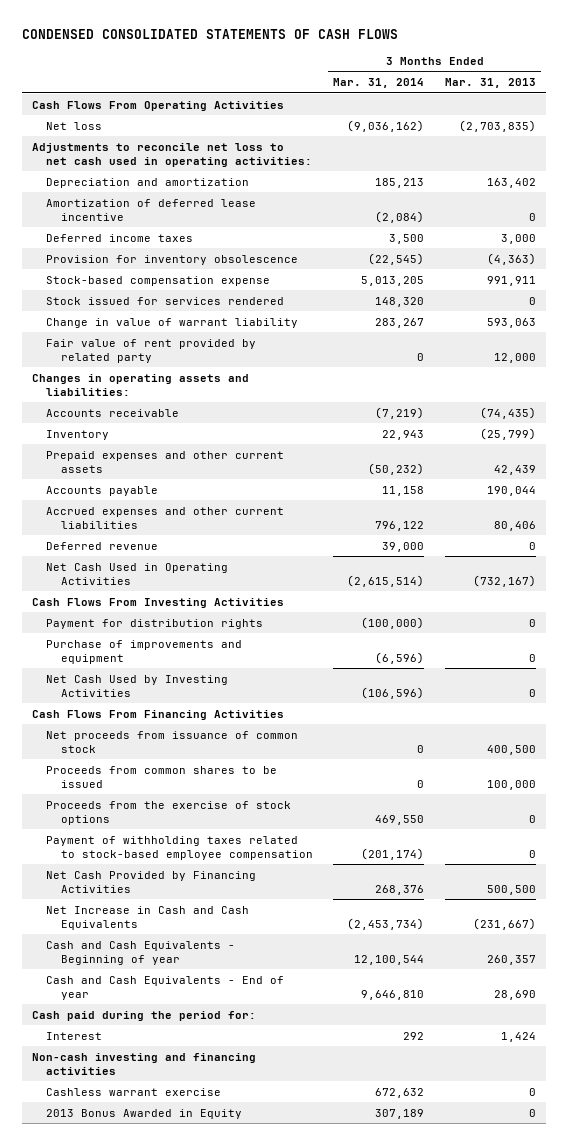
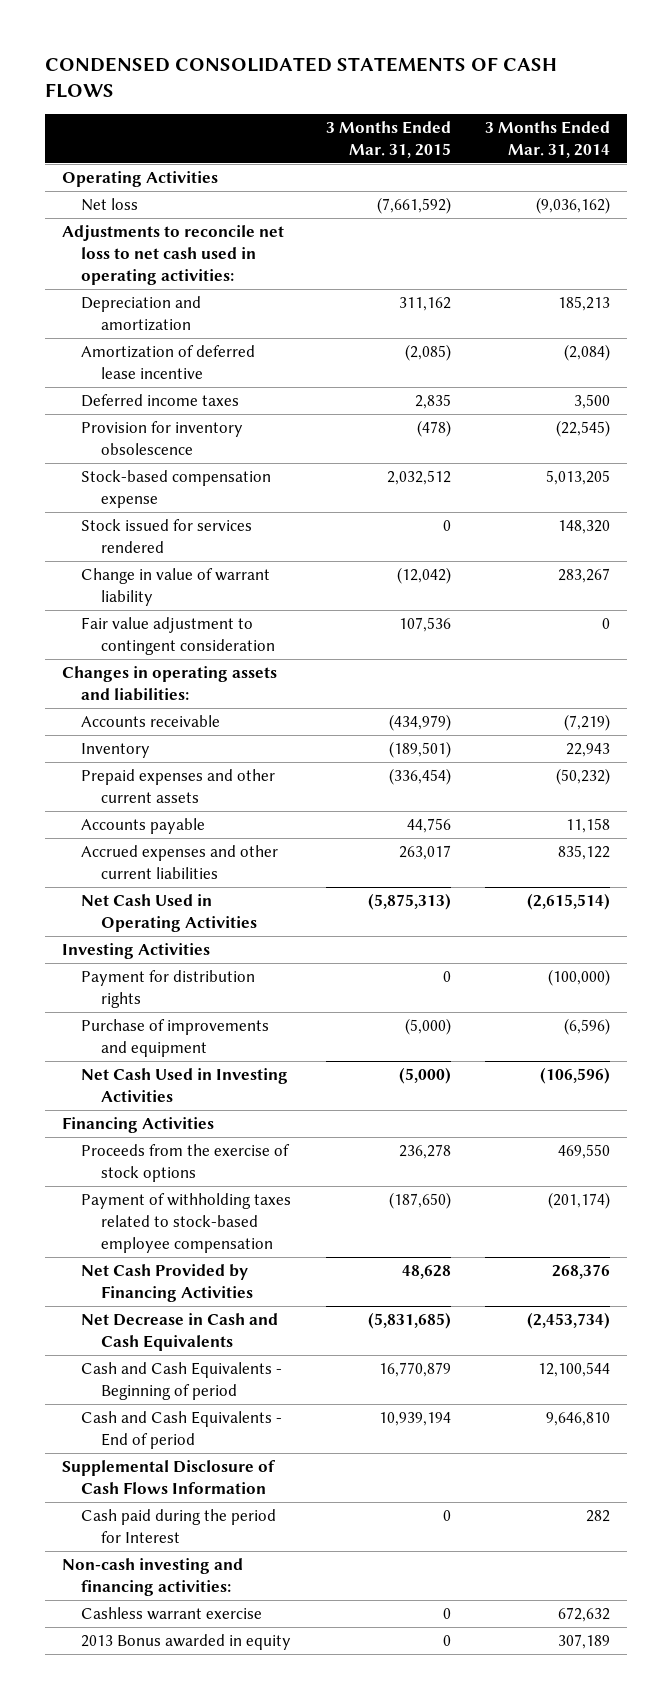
- | 3 Months Ended Mar. 31, 2014 | 3 Months Ended Mar. 31, 2013
+ | 3 Months Ended Mar. 31, 2015 | 3 Months Ended Mar. 31, 2014
- Cash Flows From Operating Activities
+ Operating Activities
- Fair value of rent provided by related party | 0 | 12,000
+ Fair value adjustment to contingent consideration | 107,536 | 0
- Accrued expenses and other current liabilities | 796,122 | 80,406
- Deferred revenue | 39,000 | 0
+ Accrued expenses and other current liabilities | 263,017 | 835,122
- Cash Flows From Investing Activities
+ Investing Activities
- Net Cash Used by Investing Activities | (106,596) | 0
- Cash Flows From Financing Activities
- Net proceeds from issuance of common stock | 0 | 400,500
- Proceeds from common shares to be issued | 0 | 100,000
+ Net Cash Used in Investing Activities | (5,000) | (106,596)
+ Financing Activities
- Net Increase in Cash and Cash Equivalents | (2,453,734) | (231,667)
- Cash and Cash Equivalents - Beginning of year | 12,100,544 | 260,357
- Cash and Cash Equivalents - End of year | 9,646,810 | 28,690
- Cash paid during the period for:
- Interest | 292 | 1,424
- Non-cash investing and financing activities
+ Net Decrease in Cash and Cash Equivalents | (5,831,685) | (2,453,734)
+ Cash and Cash Equivalents - Beginning of period | 16,770,879 | 12,100,544
+ Cash and Cash Equivalents - End of period | 10,939,194 | 9,646,810
+ Supplemental Disclosure of Cash Flows Information
+ Cash paid during the period for Interest | 0 | 282
+ Non-cash investing and financing activities:
- 2013 Bonus Awarded in Equity | 307,189 | 0
+ 2013 Bonus awarded in equity | 0 | 307,189

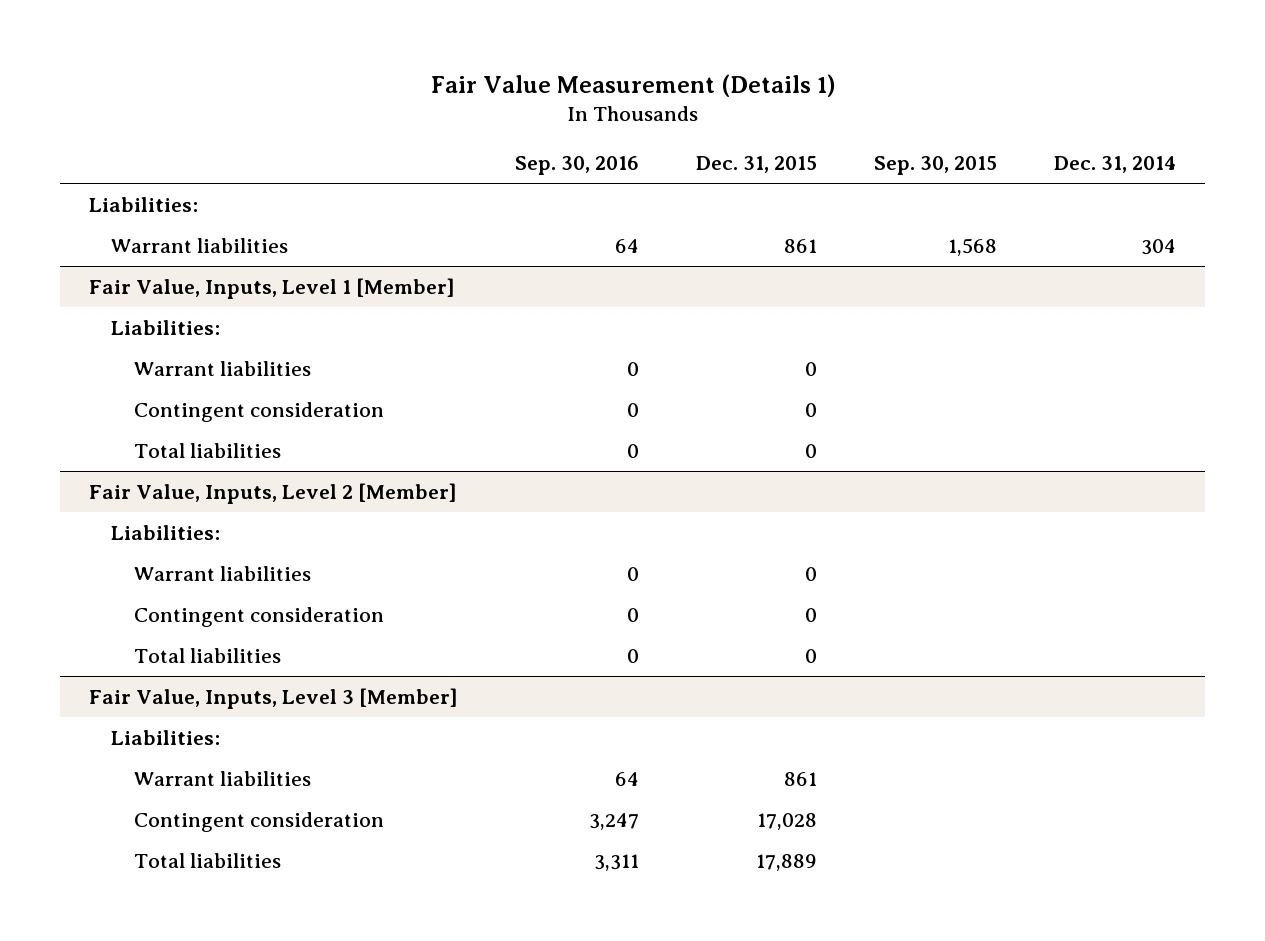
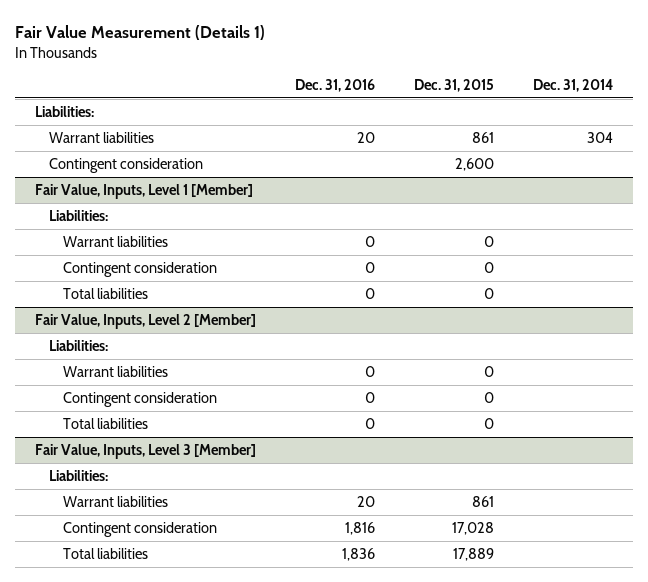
- | Sep. 30, 2016 | Dec. 31, 2015 | Sep. 30, 2015 | Dec. 31, 2014
+ | Dec. 31, 2016 | Dec. 31, 2015 | Dec. 31, 2014
+ Contingent consideration | | 2,600 |

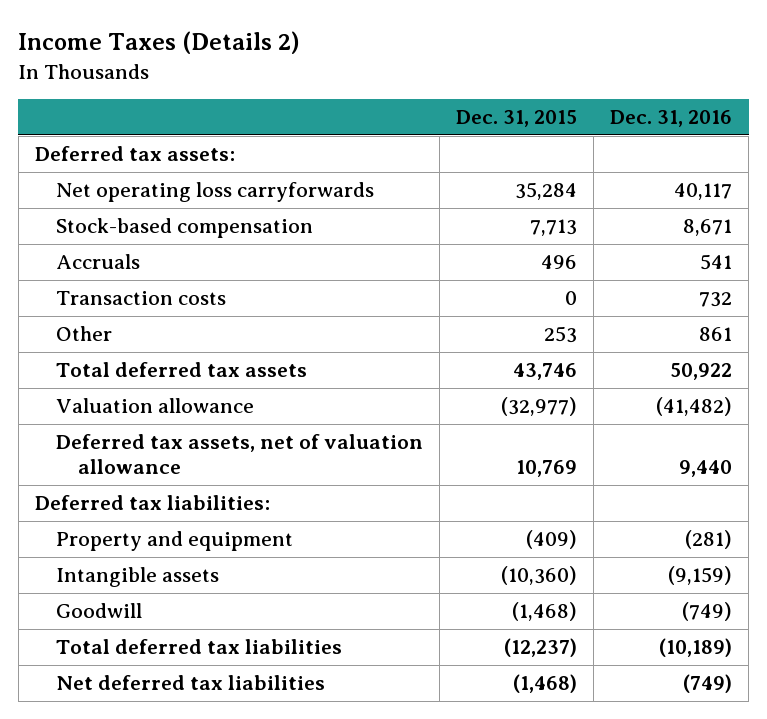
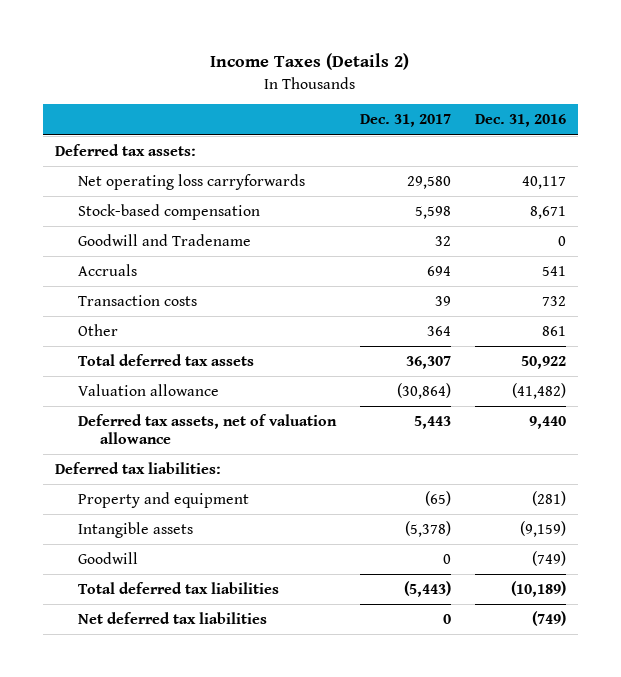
- | Dec. 31, 2015 | Dec. 31, 2016
+ | Dec. 31, 2017 | Dec. 31, 2016
+ Goodwill and Tradename | 32 | 0

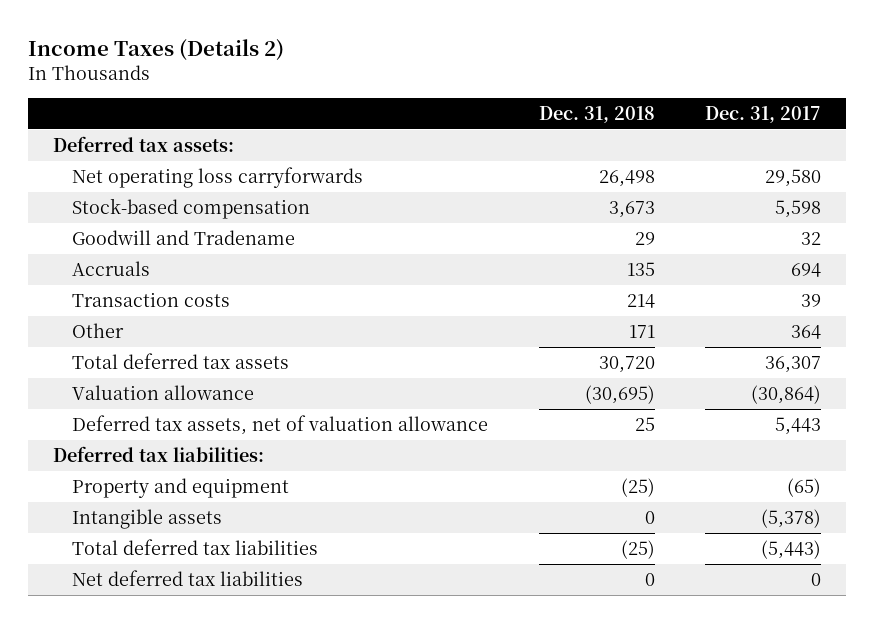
- | Dec. 31, 2017 | Dec. 31, 2016
+ | Dec. 31, 2018 | Dec. 31, 2017
- Goodwill | 0 | (749)

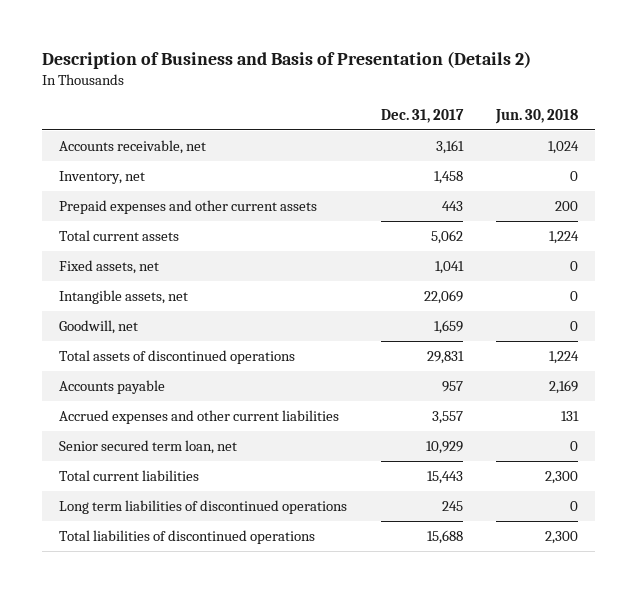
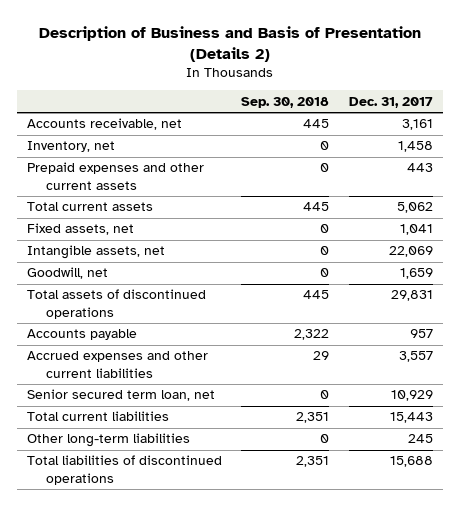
- | Dec. 31, 2017 | Jun. 30, 2018
+ | Sep. 30, 2018 | Dec. 31, 2017
- Long term liabilities of discontinued operations | 245 | 0
+ Other long-term liabilities | 0 | 245

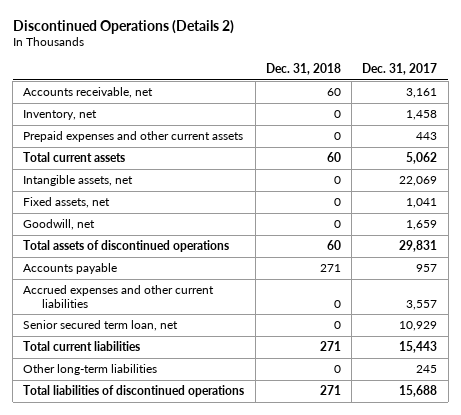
- Description of Business and Basis of Presentation (Details 2)
+ Discontinued Operations (Details 2)
- | Sep. 30, 2018 | Dec. 31, 2017
+ | Dec. 31, 2018 | Dec. 31, 2017
moved down: Fixed assets, net | 0 | 1,041

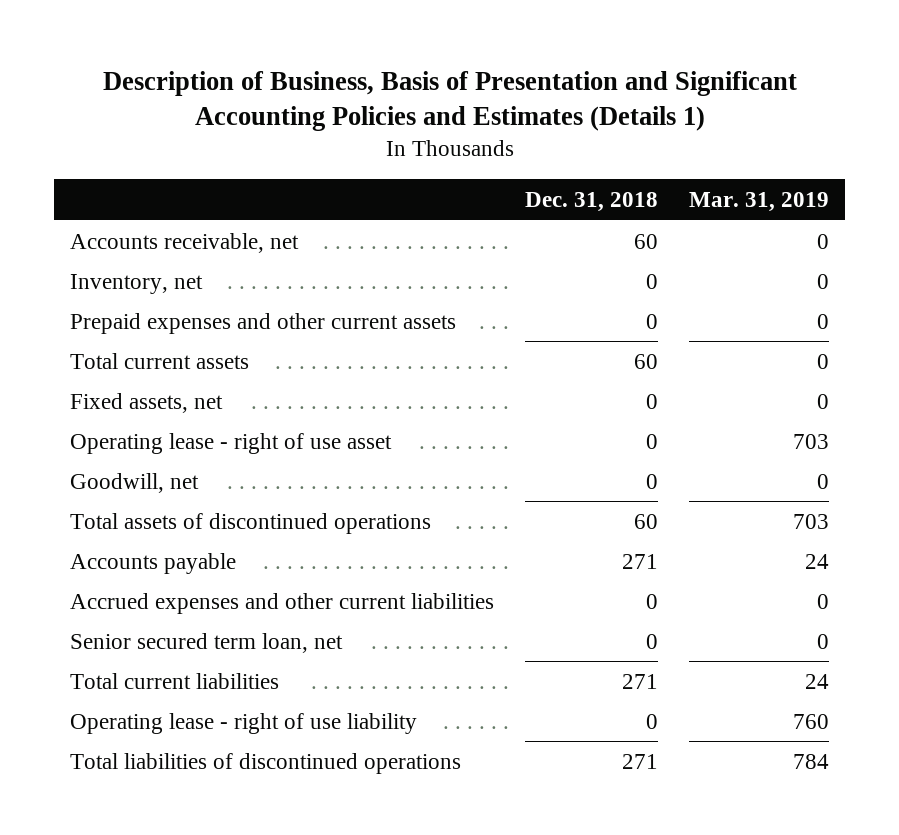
- Discontinued Operations (Details 2)
+ Description of Business, Basis of Presentation and Significant Accounting Policies and Estimates (Details 1)
- | Dec. 31, 2018 | Dec. 31, 2017
+ | Dec. 31, 2018 | Mar. 31, 2019
- Intangible assets, net | 0 | 22,069
+ Operating lease - right of use asset | 0 | 703
- Other long-term liabilities | 0 | 245
+ Operating lease - right of use liability | 0 | 760

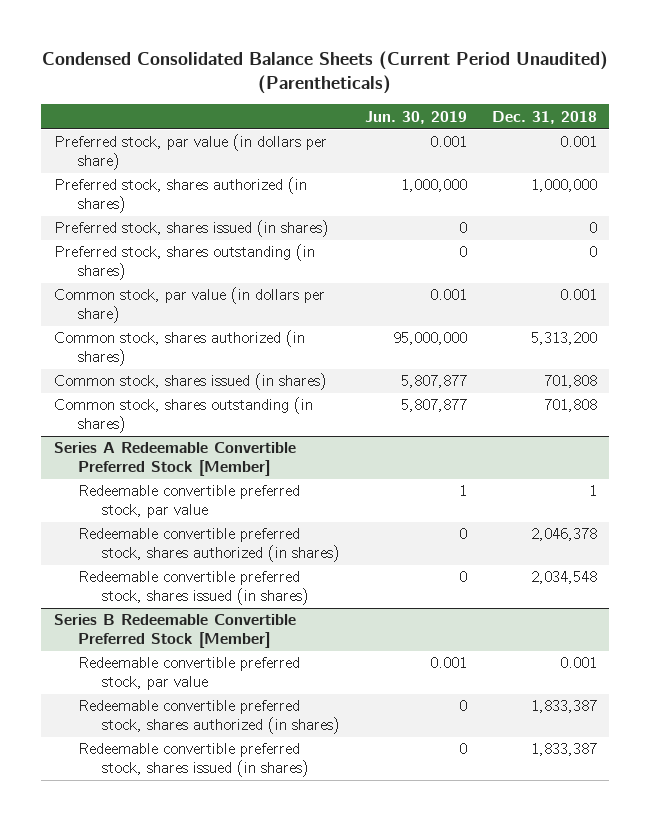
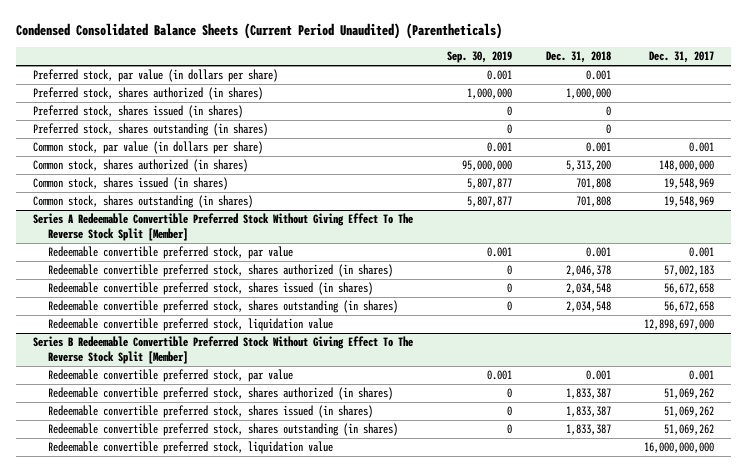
- | Jun. 30, 2019 | Dec. 31, 2018
+ | Sep. 30, 2019 | Dec. 31, 2018 | Dec. 31, 2017
- Series A Redeemable Convertible Preferred Stock [Member]
- Redeemable convertible preferred stock, par value | 1 | 1
+ Series A Redeemable Convertible Preferred Stock Without Giving Effect To The Reverse Stock Split [Member]
+ Redeemable convertible preferred stock, par value | 0.001 | 0.001 | 0.001
- Series B Redeemable Convertible Preferred Stock [Member]
+ Redeemable convertible preferred stock, shares outstanding (in shares) | 0 | 2,034,548 | 56,672,658
+ Redeemable convertible preferred stock, liquidation value | | | 12,898,697,000
+ Series B Redeemable Convertible Preferred Stock Without Giving Effect To The Reverse Stock Split [Member]
+ Redeemable convertible preferred stock, shares outstanding (in shares) | 0 | 1,833,387 | 51,069,262
+ Redeemable convertible preferred stock, liquidation value | | | 16,000,000,000

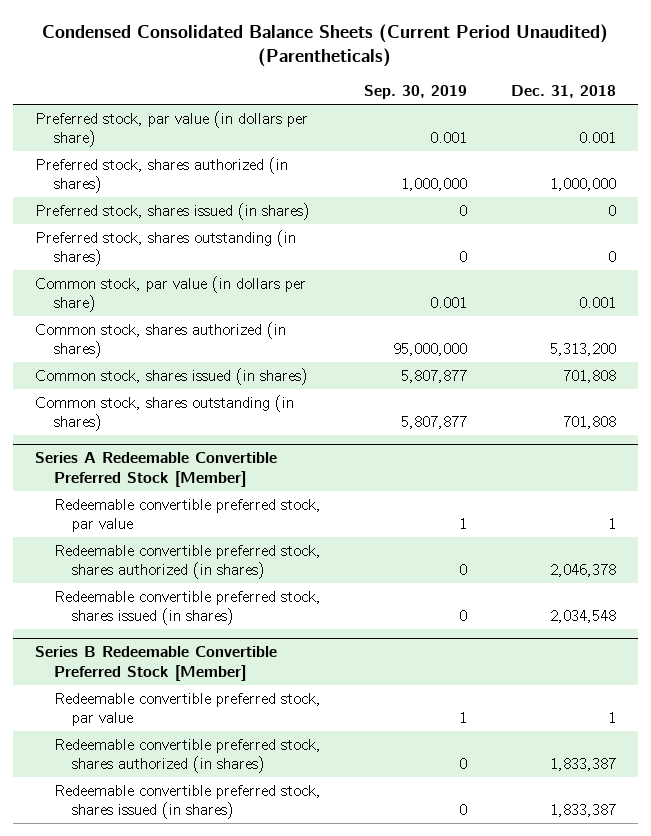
- | Sep. 30, 2019 | Dec. 31, 2018 | Dec. 31, 2017
+ | Sep. 30, 2019 | Dec. 31, 2018
- Series A Redeemable Convertible Preferred Stock Without Giving Effect To The Reverse Stock Split [Member]
- Redeemable convertible preferred stock, par value | 0.001 | 0.001 | 0.001
+ Series A Redeemable Convertible Preferred Stock [Member]
+ Redeemable convertible preferred stock, par value | 1 | 1
- Redeemable convertible preferred stock, shares outstanding (in shares) | 0 | 2,034,548 | 56,672,658
- Redeemable convertible preferred stock, liquidation value | | | 12,898,697,000
- Series B Redeemable Convertible Preferred Stock Without Giving Effect To The Reverse Stock Split [Member]
- Redeemable convertible preferred stock, par value | 0.001 | 0.001 | 0.001
+ Series B Redeemable Convertible Preferred Stock [Member]
+ Redeemable convertible preferred stock, par value | 1 | 1
- Redeemable convertible preferred stock, shares outstanding (in shares) | 0 | 1,833,387 | 51,069,262
- Redeemable convertible preferred stock, liquidation value | | | 16,000,000,000

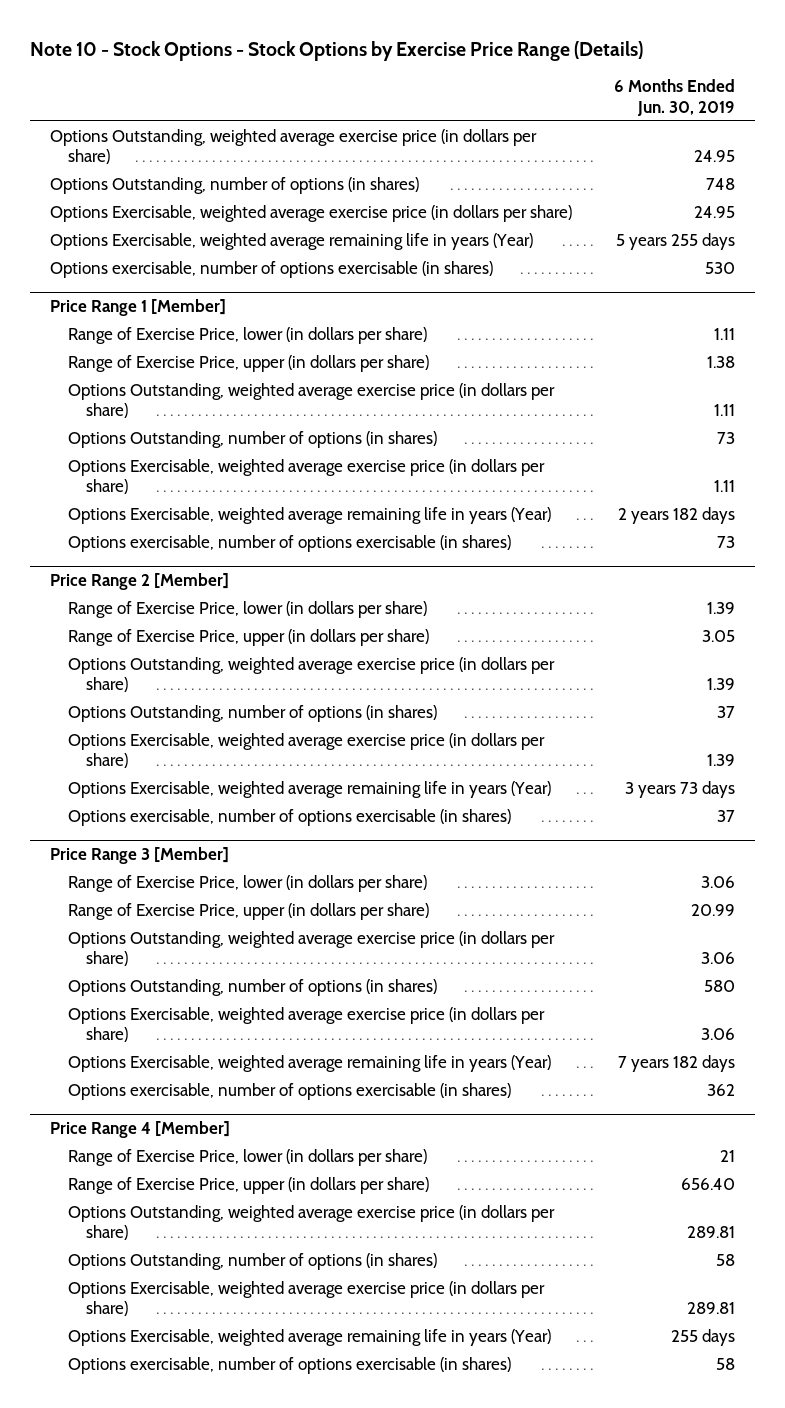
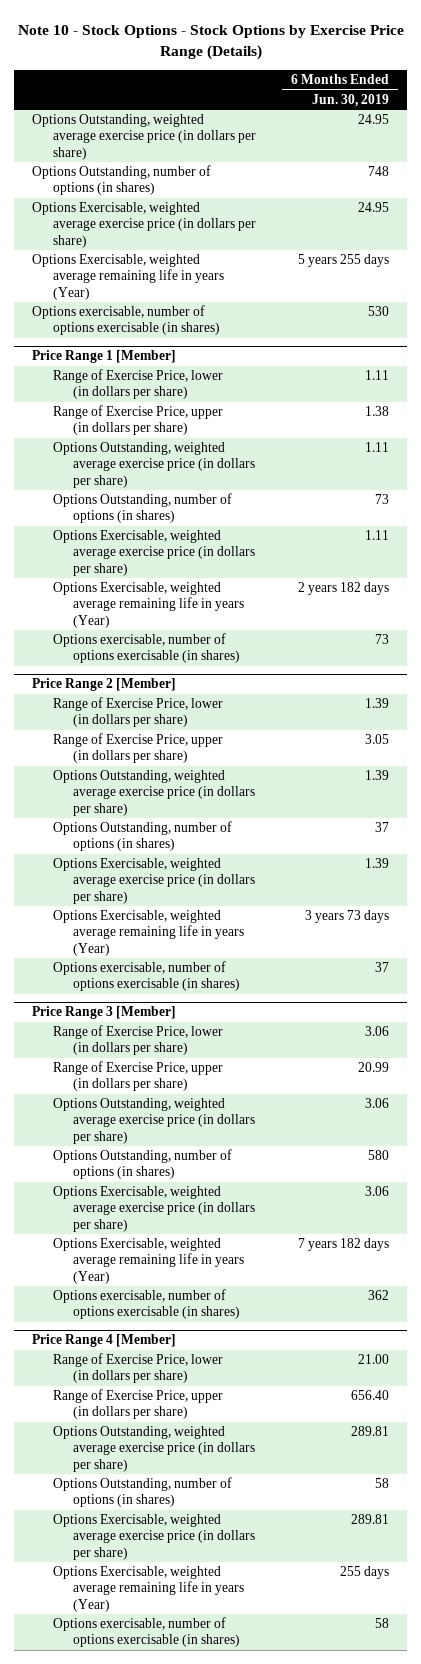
@ Price Range 4 [Member]
- Range of Exercise Price, lower (in dollars per share) | 21
+ Range of Exercise Price, lower (in dollars per share) | 21.00

